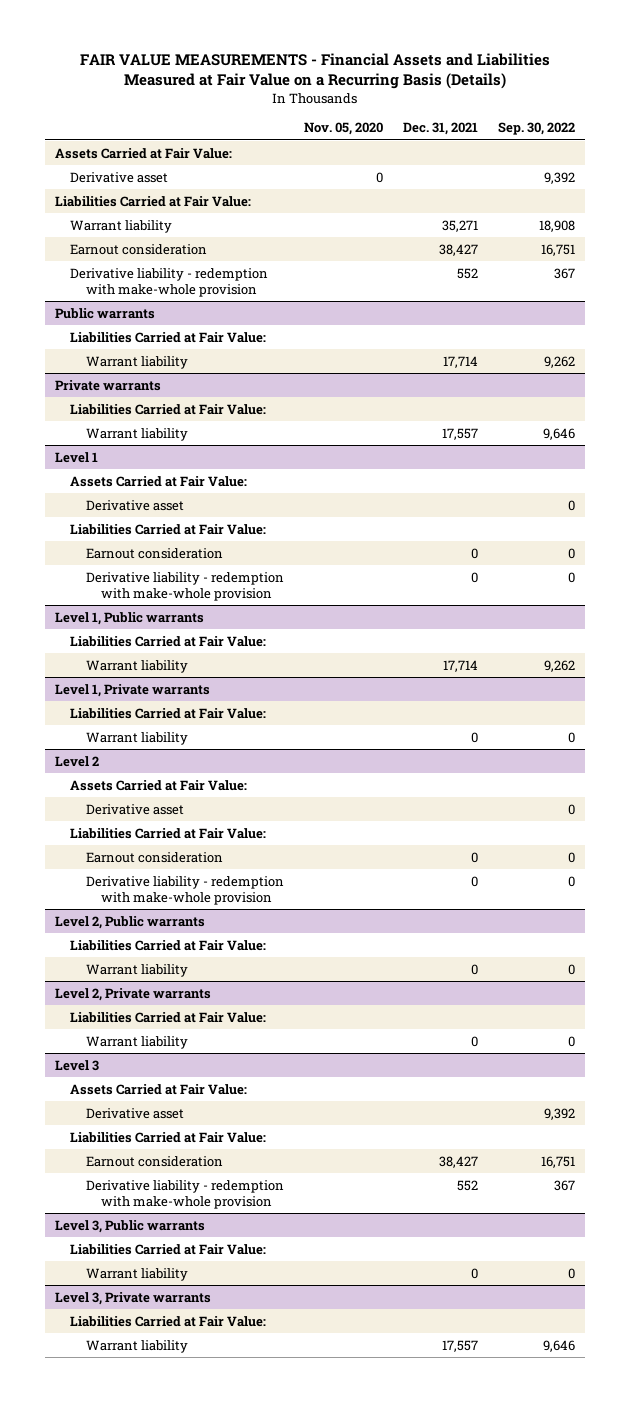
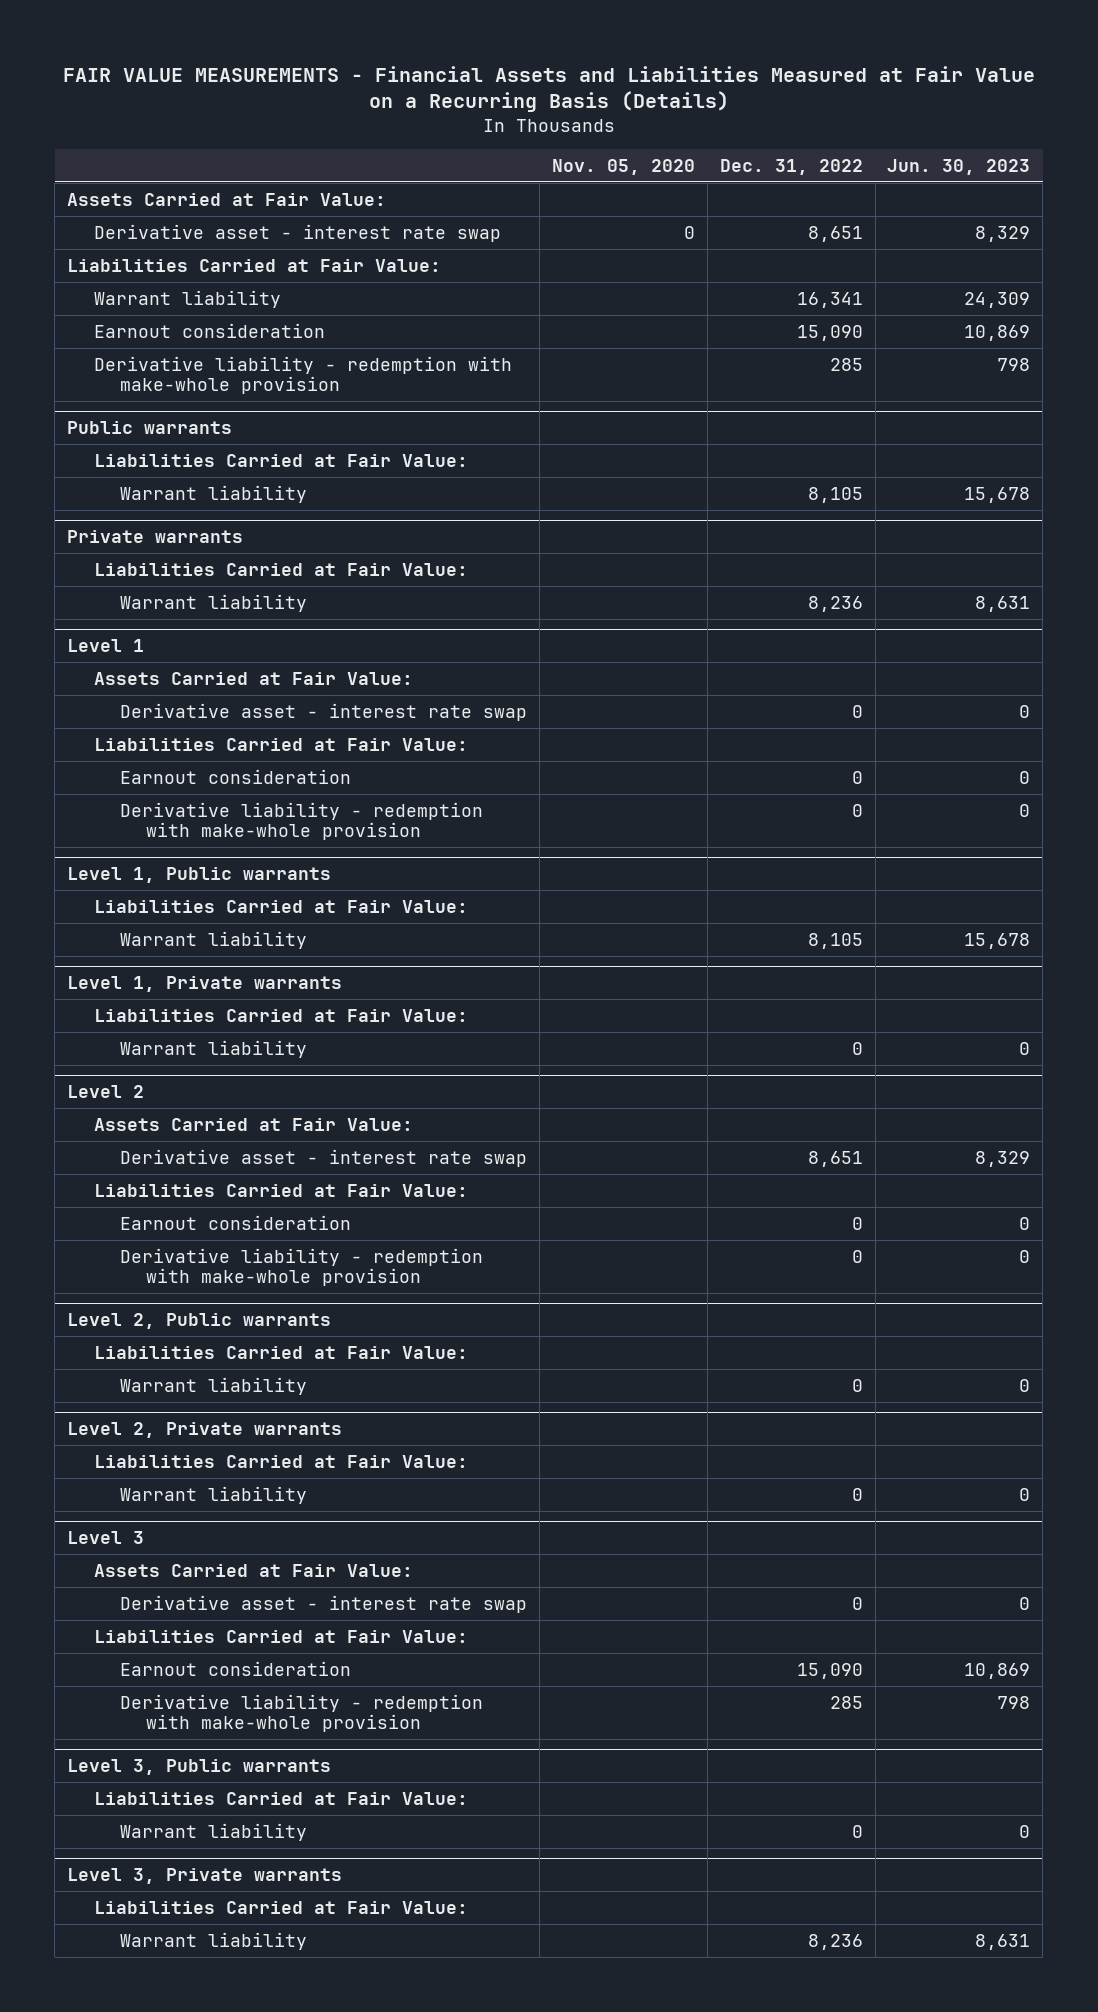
- | Nov. 05, 2020 | Dec. 31, 2021 | Sep. 30, 2022
+ | Nov. 05, 2020 | Dec. 31, 2022 | Jun. 30, 2023
- Derivative asset | 0 | | 9,392
+ Derivative asset - interest rate swap | 0 | 8,651 | 8,329
@ Level 1
- Derivative asset | | | 0
+ Derivative asset - interest rate swap | | 0 | 0
@ Level 2
- Derivative asset | | | 0
+ Derivative asset - interest rate swap | | 8,651 | 8,329
@ Level 3
- Derivative asset | | | 9,392
+ Derivative asset - interest rate swap | | 0 | 0

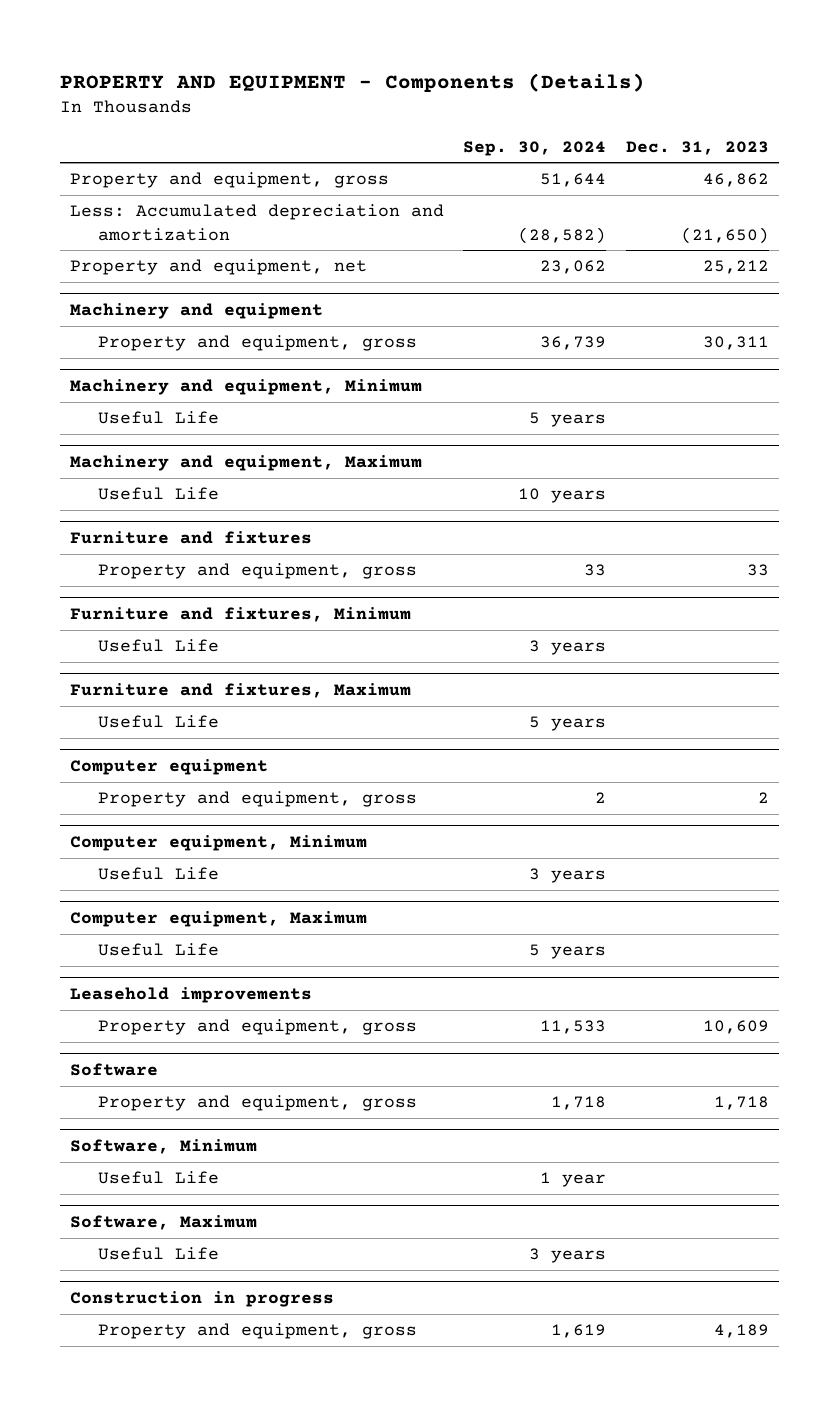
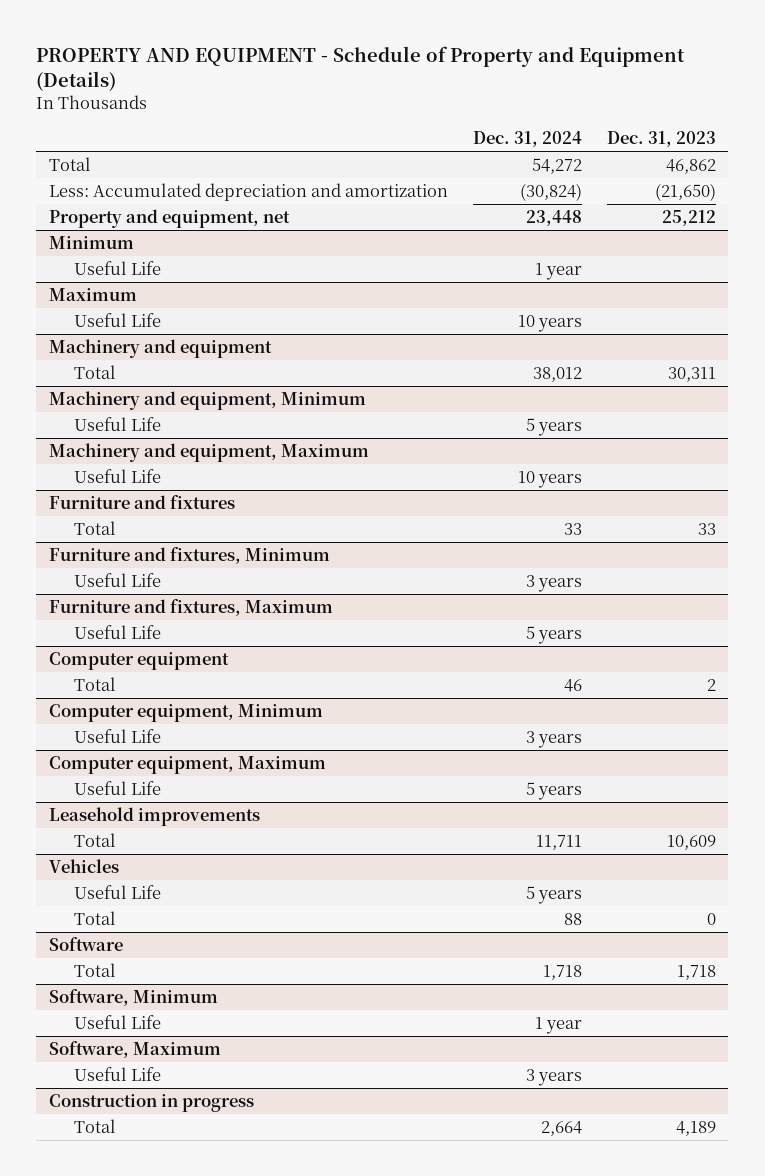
- PROPERTY AND EQUIPMENT - Components (Details)
+ PROPERTY AND EQUIPMENT - Schedule of Property and Equipment (Details)
- | Sep. 30, 2024 | Dec. 31, 2023
+ | Dec. 31, 2024 | Dec. 31, 2023
- Property and equipment, gross | 51,644 | 46,862
+ Total | 54,272 | 46,862
+ Minimum
+ Useful Life | 1 year |
+ Maximum
+ Useful Life | 10 years |
@ Machinery and equipment
- Property and equipment, gross | 36,739 | 30,311
+ Total | 38,012 | 30,311
@ Furniture and fixtures
- Property and equipment, gross | 33 | 33
+ Total | 33 | 33
@ Computer equipment
- Property and equipment, gross | 2 | 2
+ Total | 46 | 2
@ Leasehold improvements
- Property and equipment, gross | 11,533 | 10,609
+ Total | 11,711 | 10,609
+ Vehicles
+ Useful Life | 5 years |
+ Total | 88 | 0
@ Software
- Property and equipment, gross | 1,718 | 1,718
+ Total | 1,718 | 1,718
@ Construction in progress
- Property and equipment, gross | 1,619 | 4,189
+ Total | 2,664 | 4,189

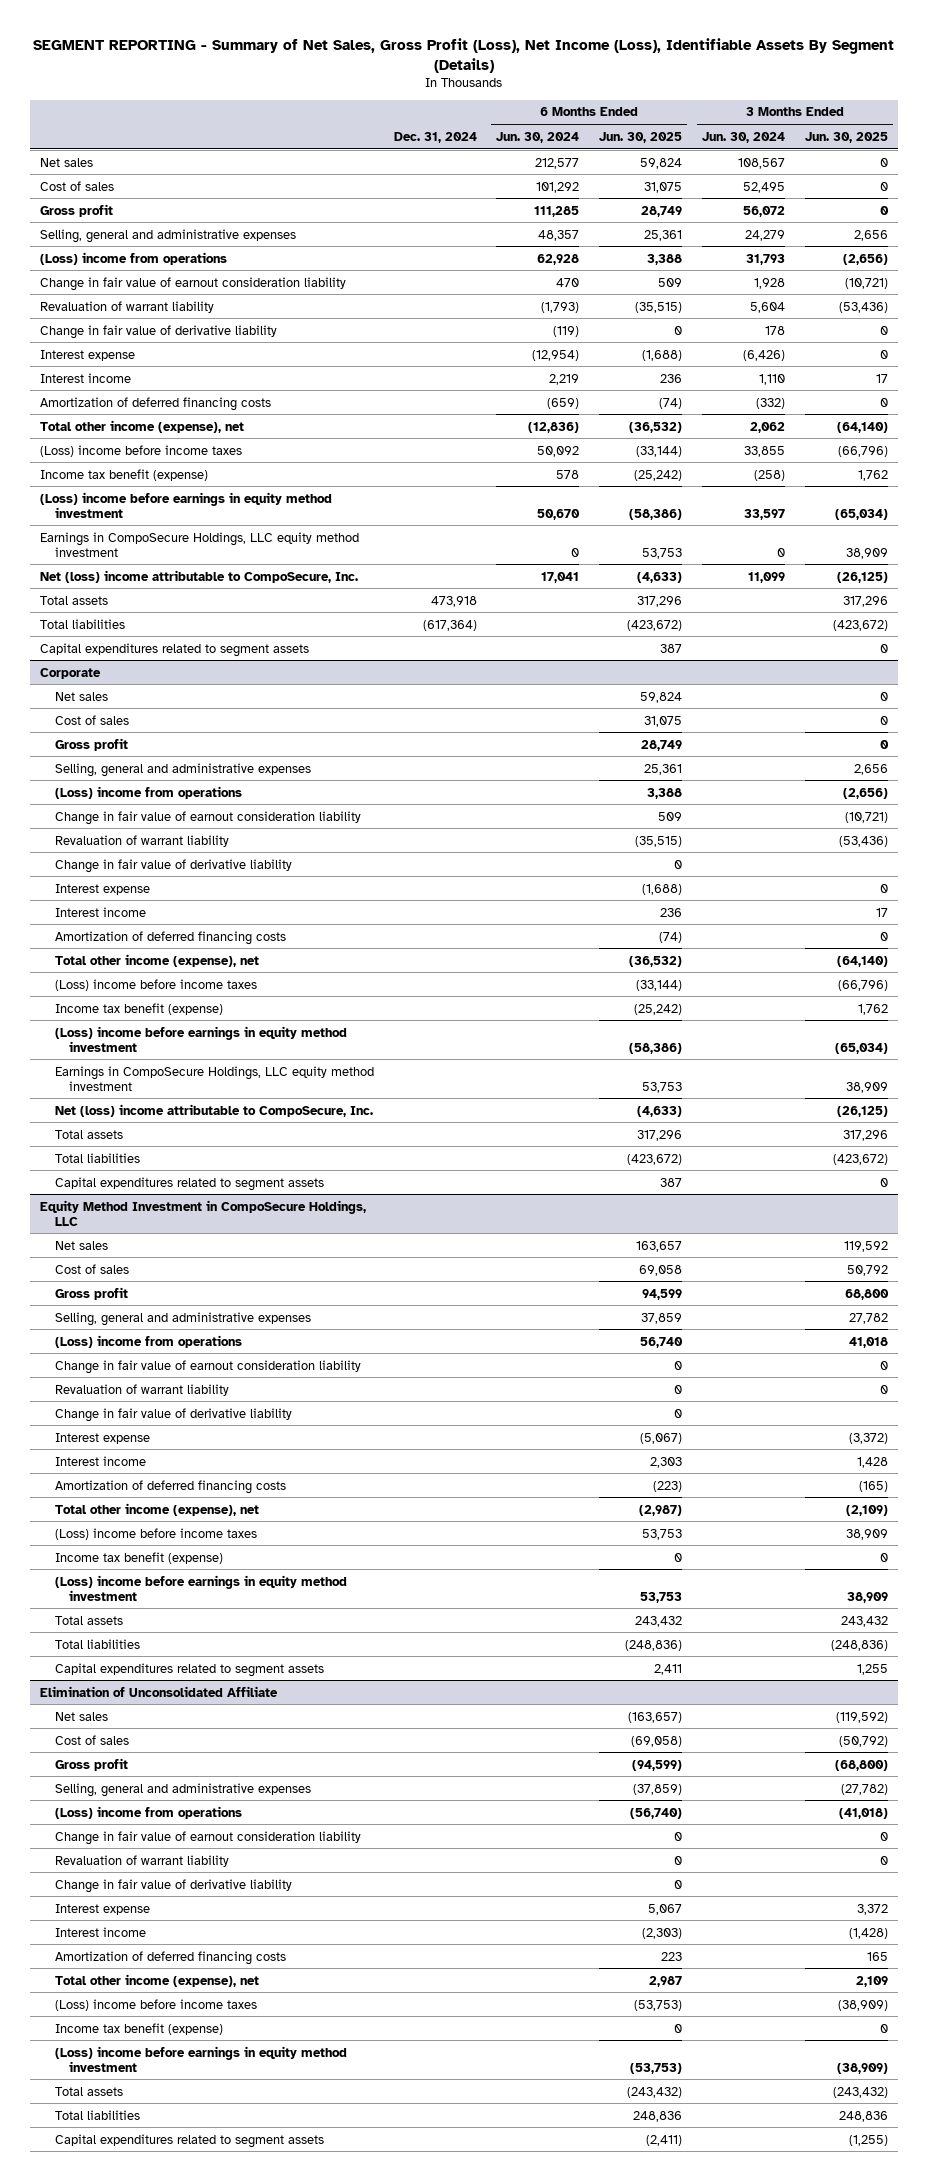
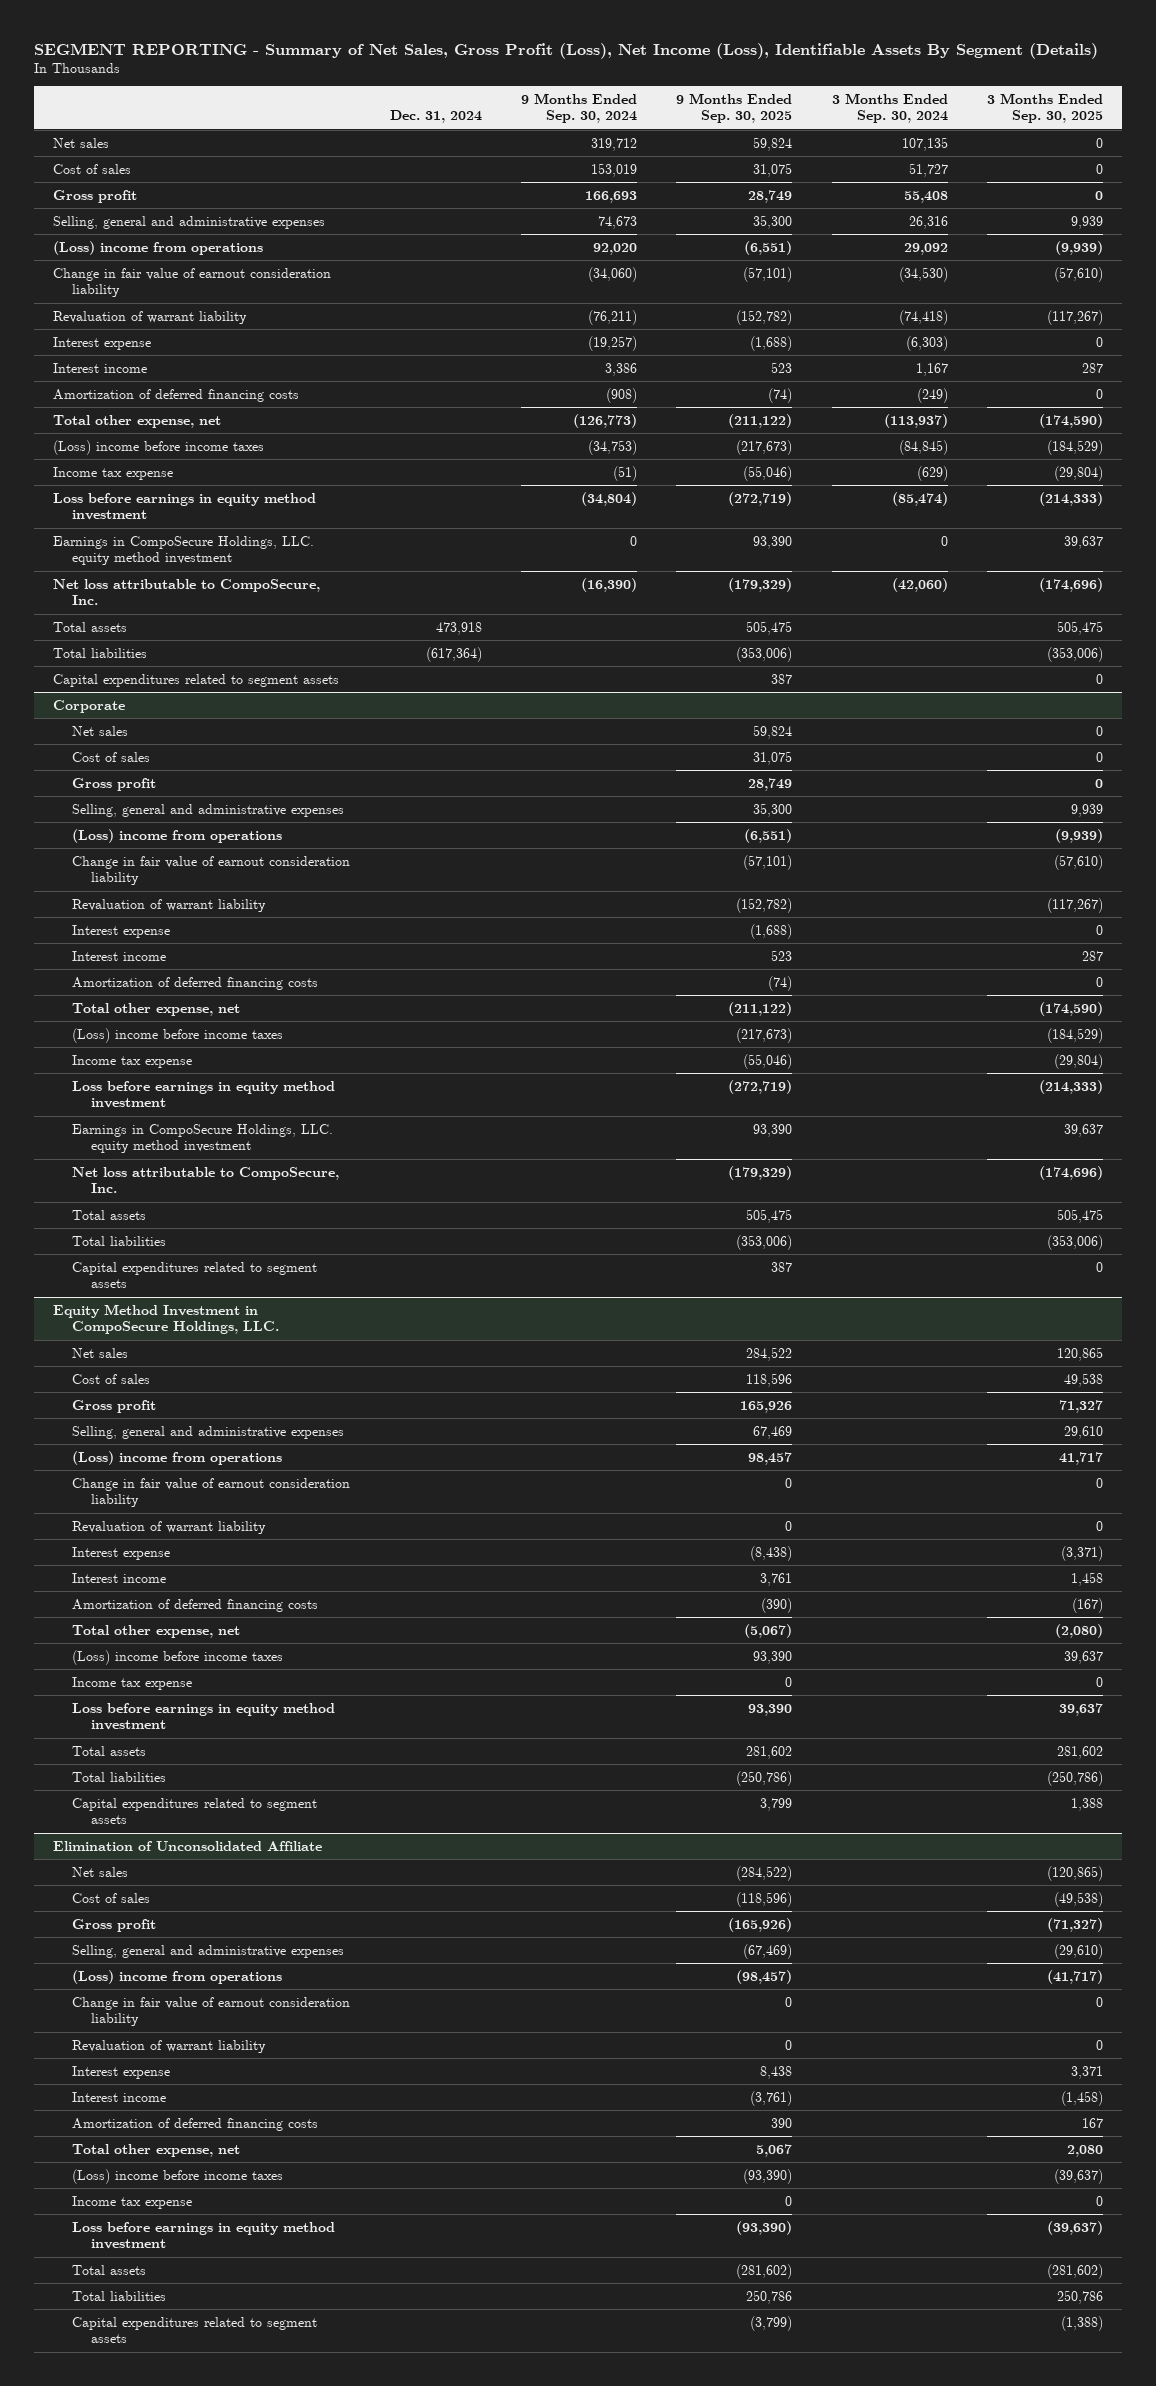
- | Dec. 31, 2024 | 6 Months Ended Jun. 30, 2024 | 6 Months Ended Jun. 30, 2025 | 3 Months Ended Jun. 30, 2024 | 3 Months Ended Jun. 30, 2025
+ | Dec. 31, 2024 | 9 Months Ended Sep. 30, 2024 | 9 Months Ended Sep. 30, 2025 | 3 Months Ended Sep. 30, 2024 | 3 Months Ended Sep. 30, 2025
- Change in fair value of derivative liability | | (119) | 0 | 178 | 0
- Total other income (expense), net | | (12,836) | (36,532) | 2,062 | (64,140)
+ Total other expense, net | | (126,773) | (211,122) | (113,937) | (174,590)
- Income tax benefit (expense) | | 578 | (25,242) | (258) | 1,762
- (Loss) income before earnings in equity method investment | | 50,670 | (58,386) | 33,597 | (65,034)
- Earnings in CompoSecure Holdings, LLC equity method investment | | 0 | 53,753 | 0 | 38,909
- Net (loss) income attributable to CompoSecure, Inc. | | 17,041 | (4,633) | 11,099 | (26,125)
+ Income tax expense | | (51) | (55,046) | (629) | (29,804)
+ Loss before earnings in equity method investment | | (34,804) | (272,719) | (85,474) | (214,333)
+ Earnings in CompoSecure Holdings, LLC. equity method investment | | 0 | 93,390 | 0 | 39,637
+ Net loss attributable to CompoSecure, Inc. | | (16,390) | (179,329) | (42,060) | (174,696)
@ Corporate
- Change in fair value of derivative liability | | | 0 | |
- Total other income (expense), net | | | (36,532) | | (64,140)
+ Total other expense, net | | | (211,122) | | (174,590)
- Income tax benefit (expense) | | | (25,242) | | 1,762
- (Loss) income before earnings in equity method investment | | | (58,386) | | (65,034)
- Earnings in CompoSecure Holdings, LLC equity method investment | | | 53,753 | | 38,909
- Net (loss) income attributable to CompoSecure, Inc. | | | (4,633) | | (26,125)
+ Income tax expense | | | (55,046) | | (29,804)
+ Loss before earnings in equity method investment | | | (272,719) | | (214,333)
+ Earnings in CompoSecure Holdings, LLC. equity method investment | | | 93,390 | | 39,637
+ Net loss attributable to CompoSecure, Inc. | | | (179,329) | | (174,696)
- Equity Method Investment in CompoSecure Holdings, LLC
+ Equity Method Investment in CompoSecure Holdings, LLC.
- Change in fair value of derivative liability | | | 0 | |
- Total other income (expense), net | | | (2,987) | | (2,109)
+ Total other expense, net | | | (5,067) | | (2,080)
- Income tax benefit (expense) | | | 0 | | 0
- (Loss) income before earnings in equity method investment | | | 53,753 | | 38,909
+ Income tax expense | | | 0 | | 0
+ Loss before earnings in equity method investment | | | 93,390 | | 39,637
@ Elimination of Unconsolidated Affiliate
- Change in fair value of derivative liability | | | 0 | |
- Total other income (expense), net | | | 2,987 | | 2,109
+ Total other expense, net | | | 5,067 | | 2,080
- Income tax benefit (expense) | | | 0 | | 0
- (Loss) income before earnings in equity method investment | | | (53,753) | | (38,909)
+ Income tax expense | | | 0 | | 0
+ Loss before earnings in equity method investment | | | (93,390) | | (39,637)

